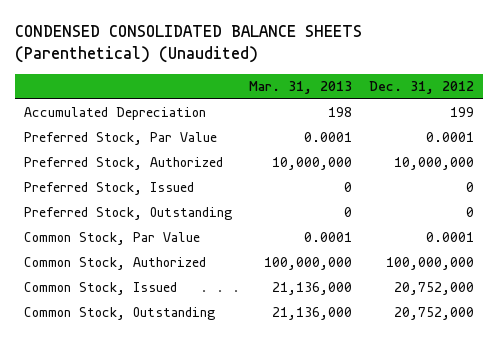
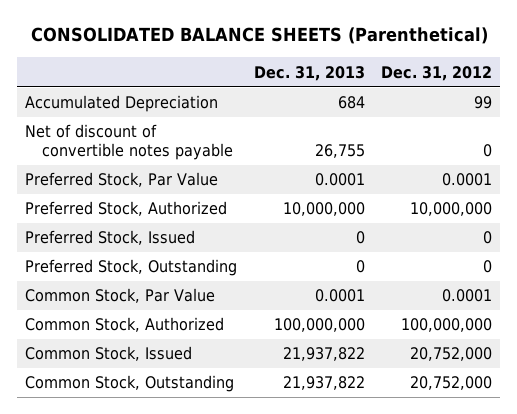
- CONDENSED CONSOLIDATED BALANCE SHEETS (Parenthetical) (Unaudited)
+ CONSOLIDATED BALANCE SHEETS (Parenthetical)
- | Mar. 31, 2013 | Dec. 31, 2012
+ | Dec. 31, 2013 | Dec. 31, 2012
- Accumulated Depreciation | 198 | 199
+ Accumulated Depreciation | 684 | 99
+ Net of discount of convertible notes payable | 26,755 | 0

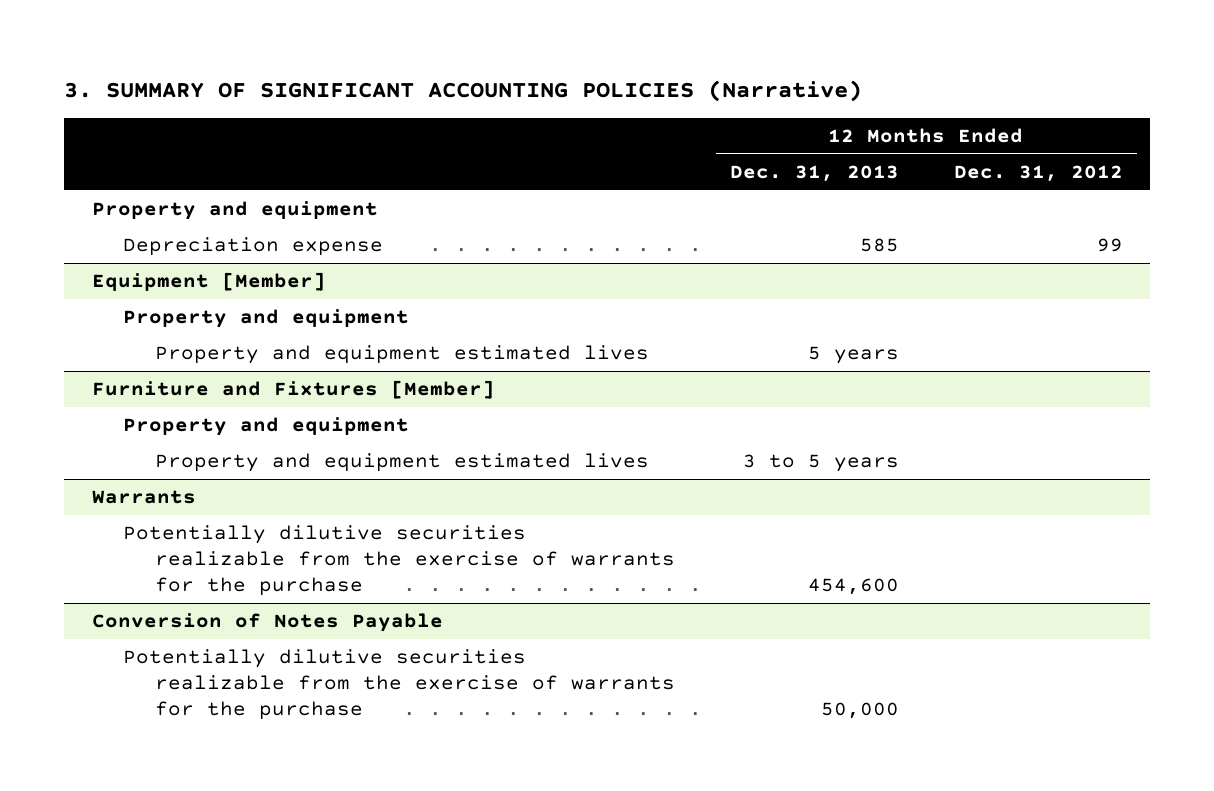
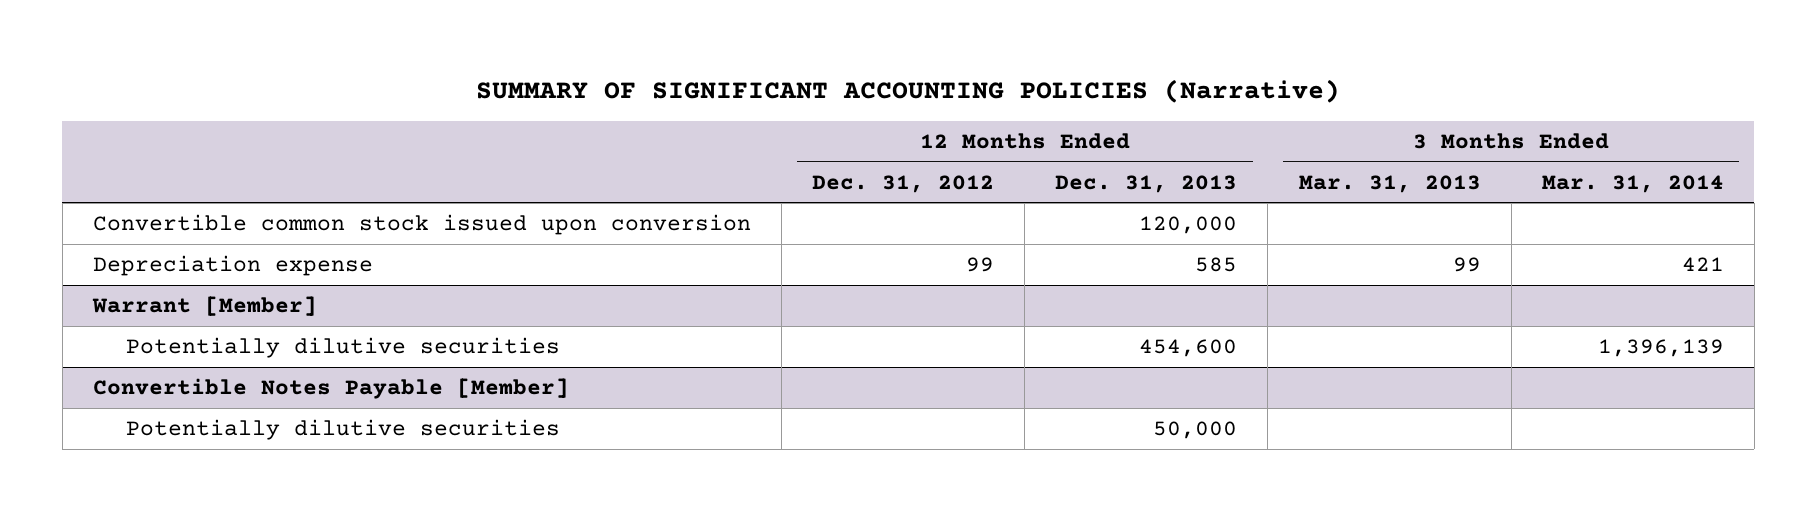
- 3. SUMMARY OF SIGNIFICANT ACCOUNTING POLICIES (Narrative)
+ SUMMARY OF SIGNIFICANT ACCOUNTING POLICIES (Narrative)
- | 12 Months Ended Dec. 31, 2013 | 12 Months Ended Dec. 31, 2012
+ | 12 Months Ended Dec. 31, 2012 | 12 Months Ended Dec. 31, 2013 | 3 Months Ended Mar. 31, 2013 | 3 Months Ended Mar. 31, 2014
- Property and equipment
+ Convertible common stock issued upon conversion | | 120,000 | |
- Equipment [Member]
- Property and equipment
- Property and equipment estimated lives | 5 years |
- Furniture and Fixtures [Member]
- Property and equipment
- Property and equipment estimated lives | 3 to 5 years |
- Warrants
- Potentially dilutive securities realizable from the exercise of warrants for the purchase | 454,600 |
- Conversion of Notes Payable
- Potentially dilutive securities realizable from the exercise of warrants for the purchase | 50,000 |
+ Warrant [Member]
+ Potentially dilutive securities | | 454,600 | | 1,396,139
+ Convertible Notes Payable [Member]
+ Potentially dilutive securities | | 50,000 | |

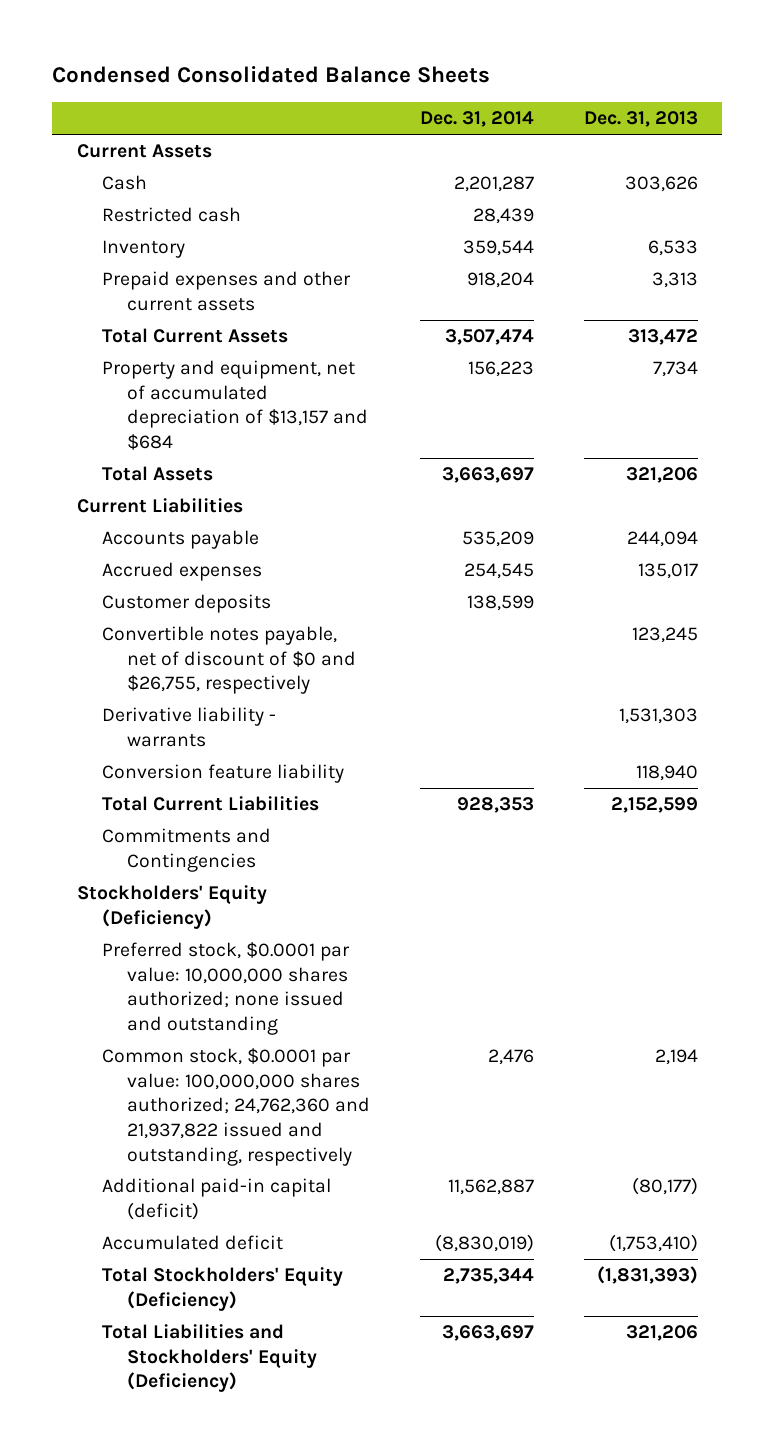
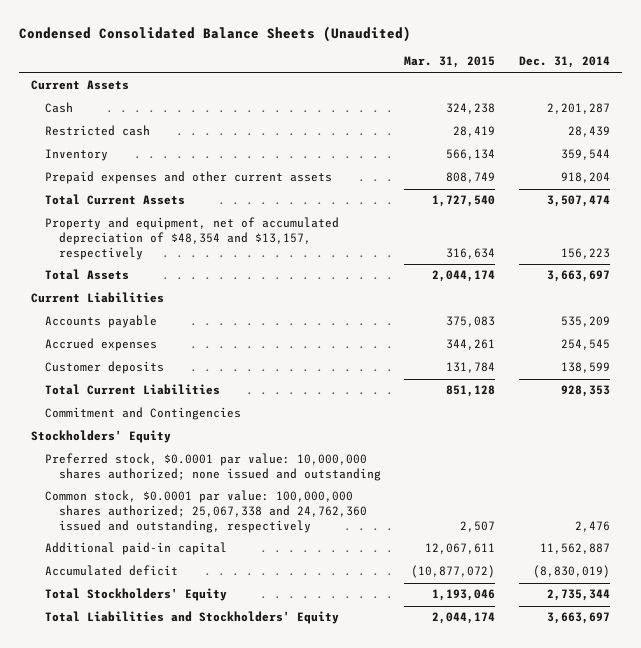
- Condensed Consolidated Balance Sheets
+ Condensed Consolidated Balance Sheets (Unaudited)
- | Dec. 31, 2014 | Dec. 31, 2013
+ | Mar. 31, 2015 | Dec. 31, 2014
- Property and equipment, net of accumulated depreciation of $13,157 and $684 | 156,223 | 7,734
+ Property and equipment, net of accumulated depreciation of $48,354 and $13,157, respectively | 316,634 | 156,223
- Convertible notes payable, net of discount of $0 and $26,755, respectively | | 123,245
- Derivative liability - warrants | | 1,531,303
- Conversion feature liability | | 118,940
- Commitments and Contingencies
- Stockholders' Equity (Deficiency)
+ Commitment and Contingencies
+ Stockholders' Equity
- Common stock, $0.0001 par value: 100,000,000 shares authorized; 24,762,360 and 21,937,822 issued and outstanding, respectively | 2,476 | 2,194
- Additional paid-in capital (deficit) | 11,562,887 | (80,177)
+ Common stock, $0.0001 par value: 100,000,000 shares authorized; 25,067,338 and 24,762,360 issued and outstanding, respectively | 2,507 | 2,476
+ Additional paid-in capital | 12,067,611 | 11,562,887
- Total Stockholders' Equity (Deficiency) | 2,735,344 | (1,831,393)
- Total Liabilities and Stockholders' Equity (Deficiency) | 3,663,697 | 321,206
+ Total Stockholders' Equity | 1,193,046 | 2,735,344
+ Total Liabilities and Stockholders' Equity | 2,044,174 | 3,663,697

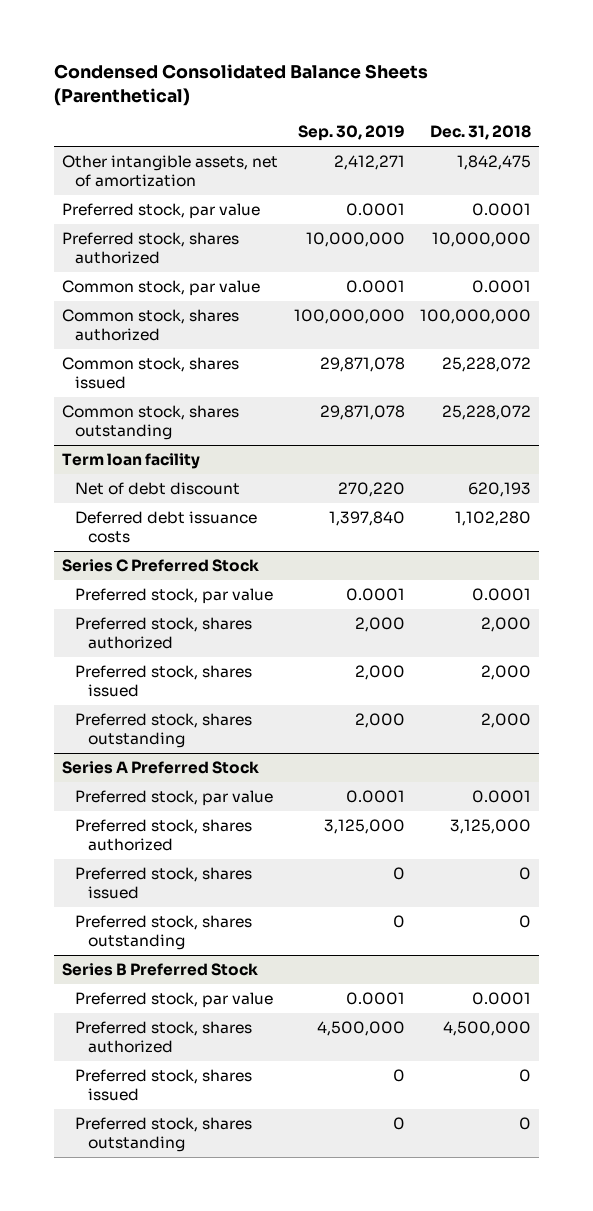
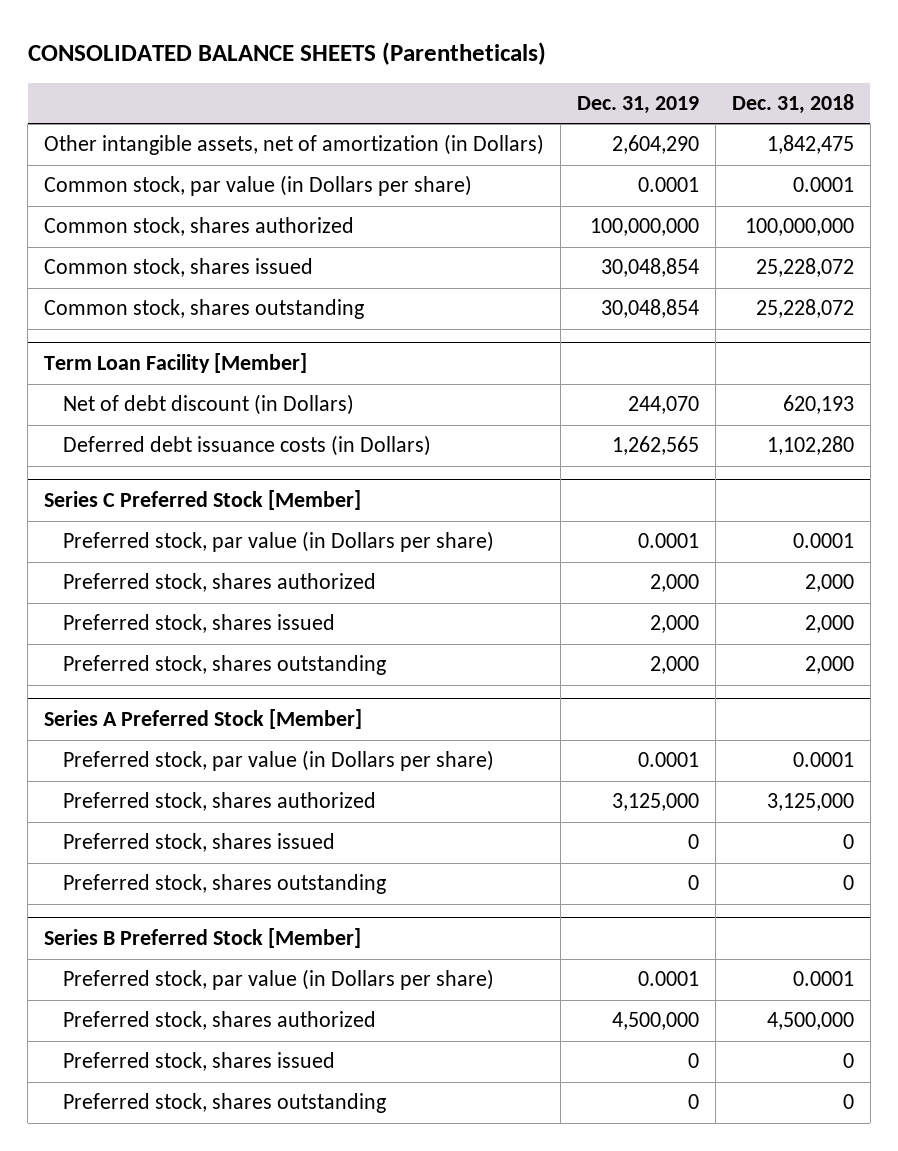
- Condensed Consolidated Balance Sheets (Parenthetical)
+ CONSOLIDATED BALANCE SHEETS (Parentheticals)
- | Sep. 30, 2019 | Dec. 31, 2018
+ | Dec. 31, 2019 | Dec. 31, 2018
- Other intangible assets, net of amortization | 2,412,271 | 1,842,475
- Preferred stock, par value | 0.0001 | 0.0001
- Preferred stock, shares authorized | 10,000,000 | 10,000,000
- Common stock, par value | 0.0001 | 0.0001
+ Other intangible assets, net of amortization (in Dollars) | 2,604,290 | 1,842,475
+ Common stock, par value (in Dollars per share) | 0.0001 | 0.0001
- Term loan facility
- Net of debt discount | 270,220 | 620,193
- Deferred debt issuance costs | 1,397,840 | 1,102,280
- Series C Preferred Stock
- Preferred stock, par value | 0.0001 | 0.0001
+ Term Loan Facility [Member]
+ Net of debt discount (in Dollars) | 244,070 | 620,193
+ Deferred debt issuance costs (in Dollars) | 1,262,565 | 1,102,280
+ Series C Preferred Stock [Member]
+ Preferred stock, par value (in Dollars per share) | 0.0001 | 0.0001
- Series A Preferred Stock
- Preferred stock, par value | 0.0001 | 0.0001
+ Series A Preferred Stock [Member]
+ Preferred stock, par value (in Dollars per share) | 0.0001 | 0.0001
- Series B Preferred Stock
- Preferred stock, par value | 0.0001 | 0.0001
+ Series B Preferred Stock [Member]
+ Preferred stock, par value (in Dollars per share) | 0.0001 | 0.0001

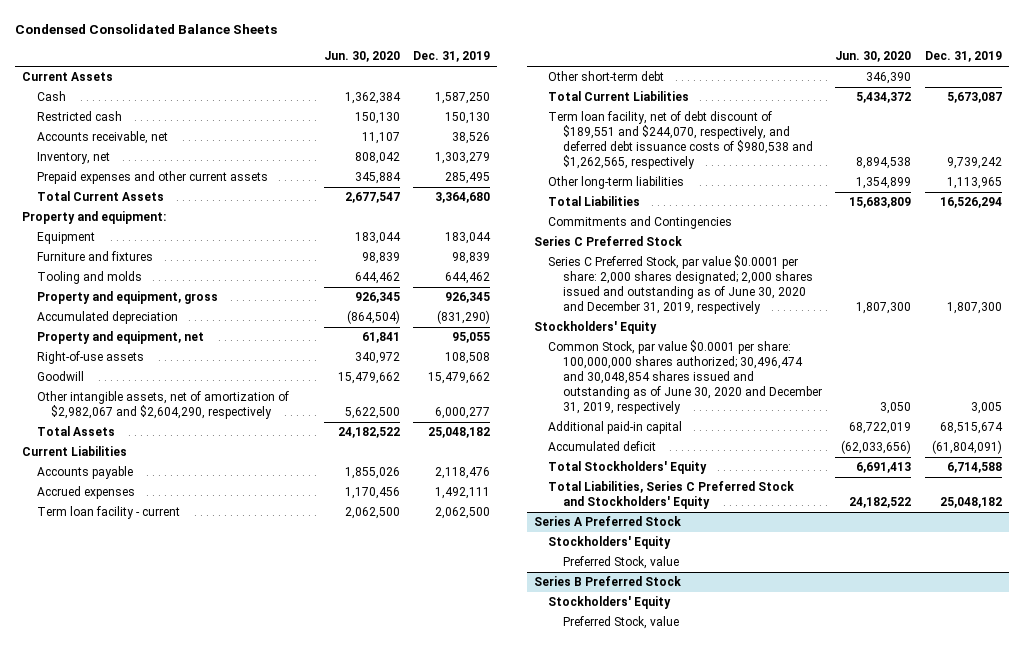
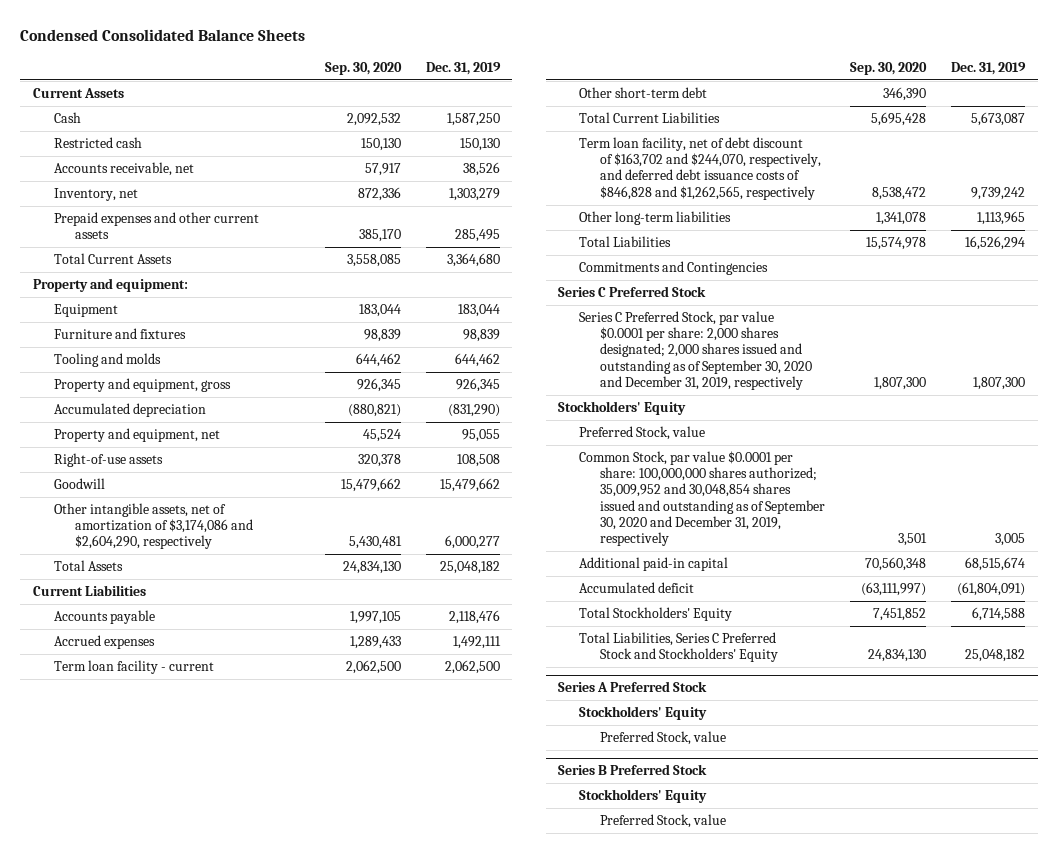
- | Jun. 30, 2020 | Dec. 31, 2019
+ | Sep. 30, 2020 | Dec. 31, 2019
- Other intangible assets, net of amortization of $2,982,067 and $2,604,290, respectively | 5,622,500 | 6,000,277
+ Other intangible assets, net of amortization of $3,174,086 and $2,604,290, respectively | 5,430,481 | 6,000,277
- Term loan facility, net of debt discount of $189,551 and $244,070, respectively, and deferred debt issuance costs of $980,538 and $1,262,565, respectively | 8,894,538 | 9,739,242
+ Term loan facility, net of debt discount of $163,702 and $244,070, respectively, and deferred debt issuance costs of $846,828 and $1,262,565, respectively | 8,538,472 | 9,739,242
- Series C Preferred Stock, par value $0.0001 per share: 2,000 shares designated; 2,000 shares issued and outstanding as of June 30, 2020 and December 31, 2019, respectively | 1,807,300 | 1,807,300
+ Series C Preferred Stock, par value $0.0001 per share: 2,000 shares designated; 2,000 shares issued and outstanding as of September 30, 2020 and December 31, 2019, respectively | 1,807,300 | 1,807,300
- Common Stock, par value $0.0001 per share: 100,000,000 shares authorized; 30,496,474 and 30,048,854 shares issued and outstanding as of June 30, 2020 and December 31, 2019, respectively | 3,050 | 3,005
+ Preferred Stock, value
+ Common Stock, par value $0.0001 per share: 100,000,000 shares authorized; 35,009,952 and 30,048,854 shares issued and outstanding as of September 30, 2020 and December 31, 2019, respectively | 3,501 | 3,005

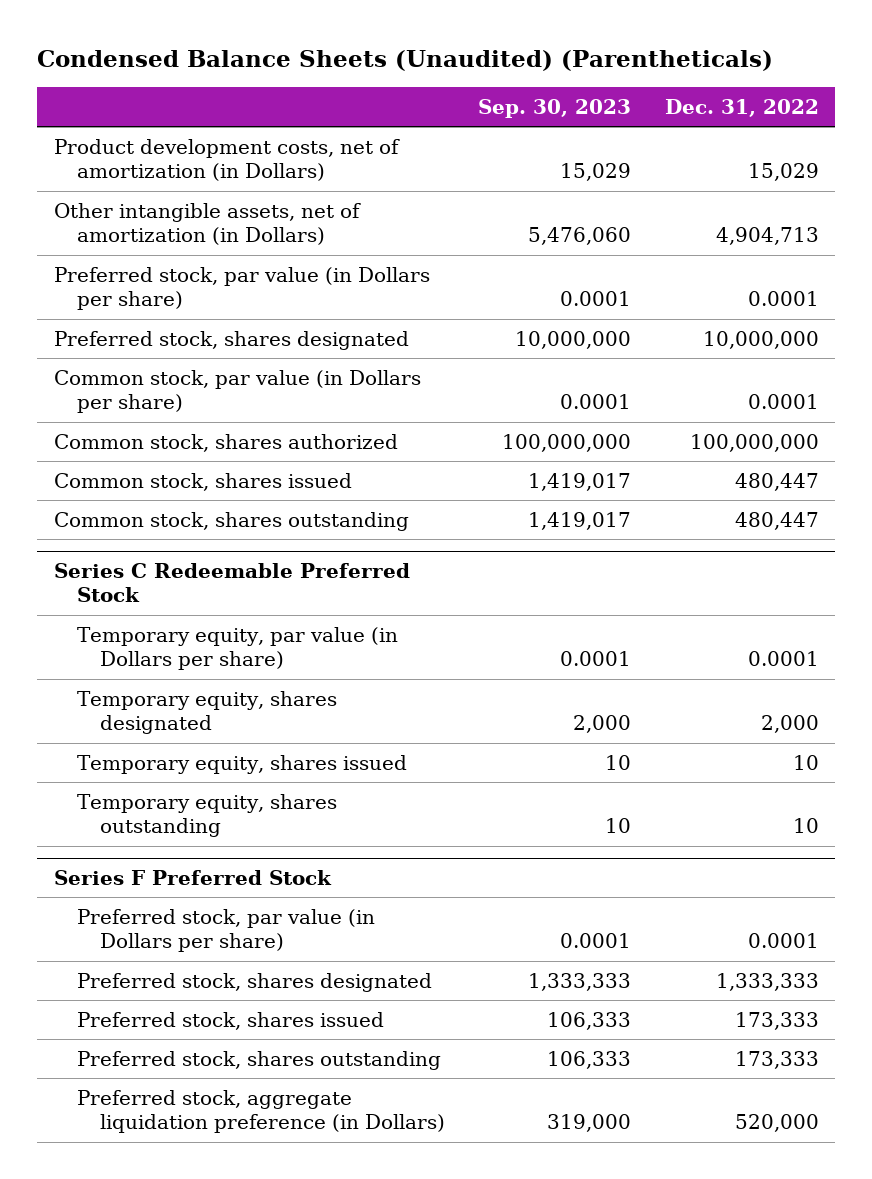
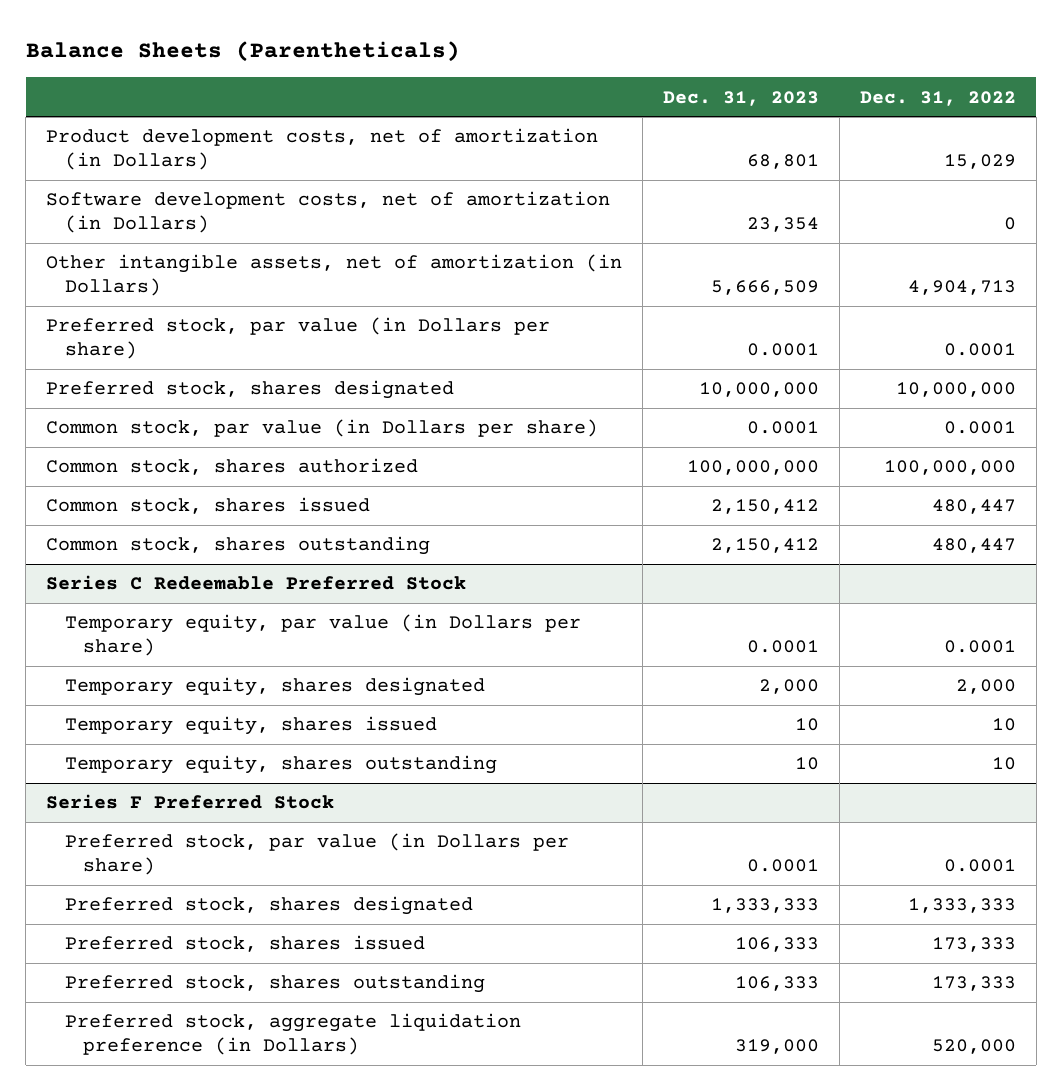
- Condensed Balance Sheets (Unaudited) (Parentheticals)
+ Balance Sheets (Parentheticals)
- | Sep. 30, 2023 | Dec. 31, 2022
+ | Dec. 31, 2023 | Dec. 31, 2022
+ Software development costs, net of amortization (in Dollars) | 23,354 | 0

